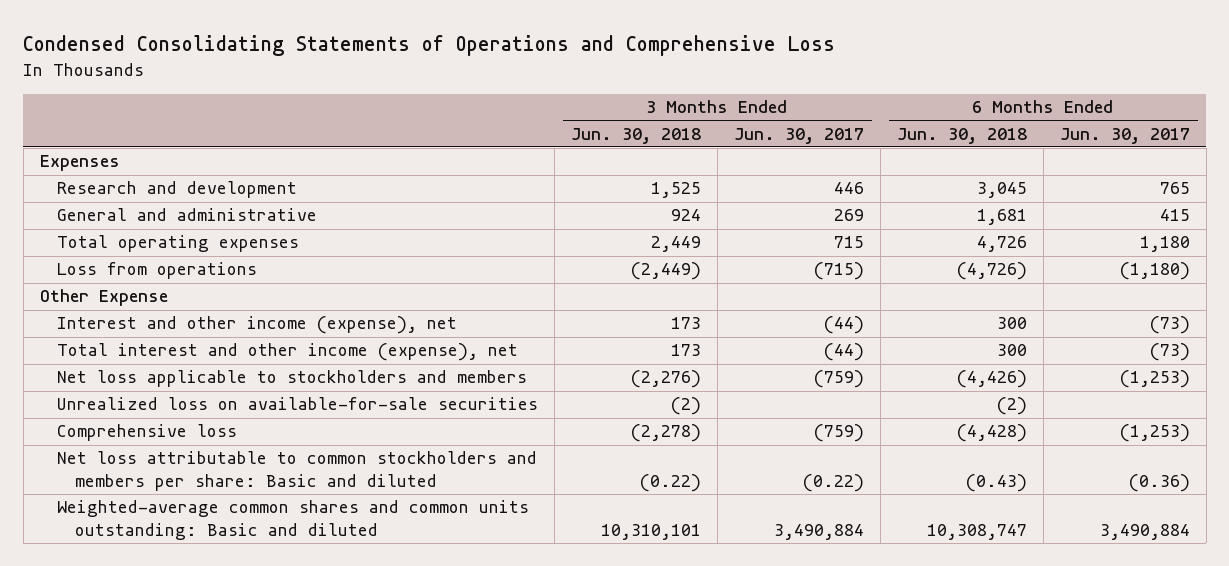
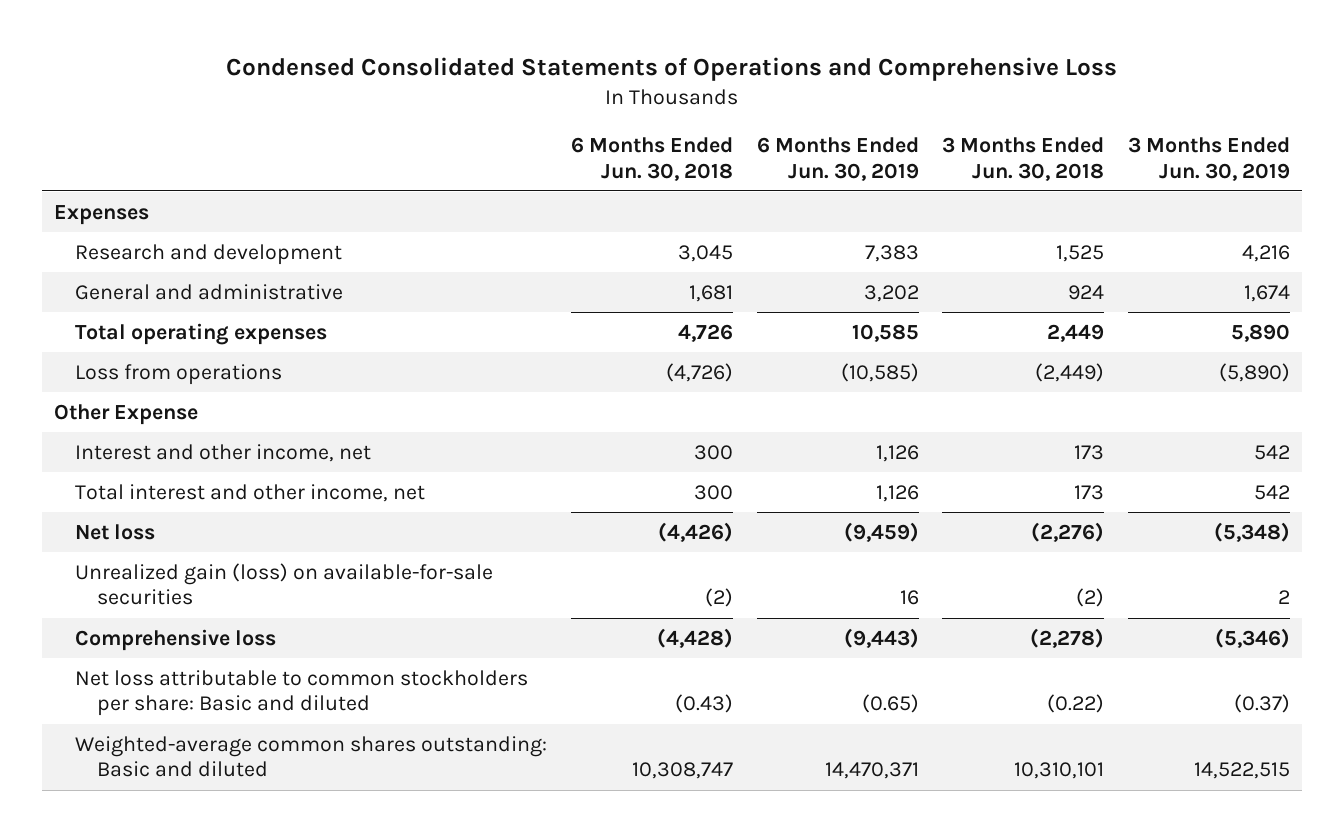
- Condensed Consolidating Statements of Operations and Comprehensive Loss
+ Condensed Consolidated Statements of Operations and Comprehensive Loss
- | 3 Months Ended Jun. 30, 2018 | 3 Months Ended Jun. 30, 2017 | 6 Months Ended Jun. 30, 2018 | 6 Months Ended Jun. 30, 2017
+ | 6 Months Ended Jun. 30, 2018 | 6 Months Ended Jun. 30, 2019 | 3 Months Ended Jun. 30, 2018 | 3 Months Ended Jun. 30, 2019
- Interest and other income (expense), net | 173 | (44) | 300 | (73)
- Total interest and other income (expense), net | 173 | (44) | 300 | (73)
- Net loss applicable to stockholders and members | (2,276) | (759) | (4,426) | (1,253)
- Unrealized loss on available-for-sale securities | (2) | | (2) |
+ Interest and other income, net | 300 | 1,126 | 173 | 542
+ Total interest and other income, net | 300 | 1,126 | 173 | 542
+ Net loss | (4,426) | (9,459) | (2,276) | (5,348)
+ Unrealized gain (loss) on available-for-sale securities | (2) | 16 | (2) | 2
- Net loss attributable to common stockholders and members per share: Basic and diluted | (0.22) | (0.22) | (0.43) | (0.36)
- Weighted-average common shares and common units outstanding: Basic and diluted | 10,310,101 | 3,490,884 | 10,308,747 | 3,490,884
+ Net loss attributable to common stockholders per share: Basic and diluted | (0.43) | (0.65) | (0.22) | (0.37)
+ Weighted-average common shares outstanding: Basic and diluted | 10,308,747 | 14,470,371 | 10,310,101 | 14,522,515

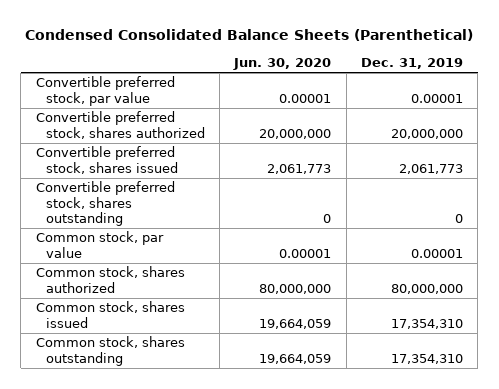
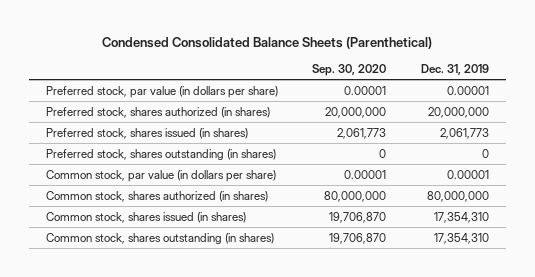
- | Jun. 30, 2020 | Dec. 31, 2019
+ | Sep. 30, 2020 | Dec. 31, 2019
- Convertible preferred stock, par value | 0.00001 | 0.00001
- Convertible preferred stock, shares authorized | 20,000,000 | 20,000,000
- Convertible preferred stock, shares issued | 2,061,773 | 2,061,773
- Convertible preferred stock, shares outstanding | 0 | 0
- Common stock, par value | 0.00001 | 0.00001
- Common stock, shares authorized | 80,000,000 | 80,000,000
- Common stock, shares issued | 19,664,059 | 17,354,310
- Common stock, shares outstanding | 19,664,059 | 17,354,310
+ Preferred stock, par value (in dollars per share) | 0.00001 | 0.00001
+ Preferred stock, shares authorized (in shares) | 20,000,000 | 20,000,000
+ Preferred stock, shares issued (in shares) | 2,061,773 | 2,061,773
+ Preferred stock, shares outstanding (in shares) | 0 | 0
+ Common stock, par value (in dollars per share) | 0.00001 | 0.00001
+ Common stock, shares authorized (in shares) | 80,000,000 | 80,000,000
+ Common stock, shares issued (in shares) | 19,706,870 | 17,354,310
+ Common stock, shares outstanding (in shares) | 19,706,870 | 17,354,310

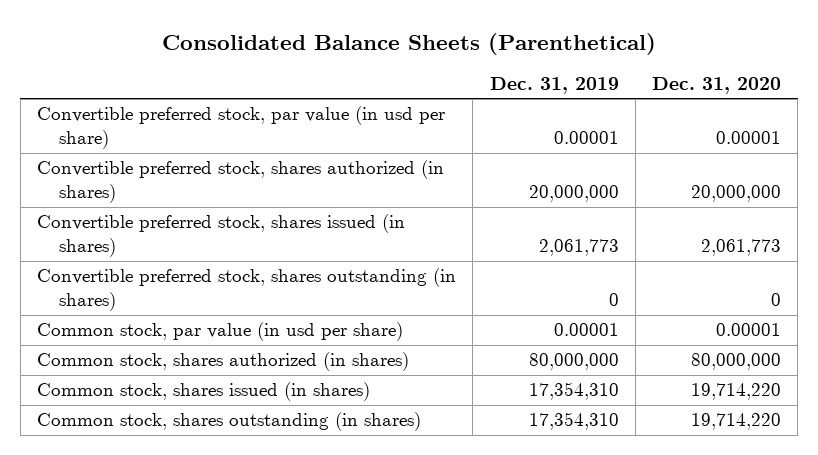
- Condensed Consolidated Balance Sheets (Parenthetical)
+ Consolidated Balance Sheets (Parenthetical)
- | Sep. 30, 2020 | Dec. 31, 2019
+ | Dec. 31, 2019 | Dec. 31, 2020
- Preferred stock, par value (in dollars per share) | 0.00001 | 0.00001
- Preferred stock, shares authorized (in shares) | 20,000,000 | 20,000,000
- Preferred stock, shares issued (in shares) | 2,061,773 | 2,061,773
- Preferred stock, shares outstanding (in shares) | 0 | 0
- Common stock, par value (in dollars per share) | 0.00001 | 0.00001
+ Convertible preferred stock, par value (in usd per share) | 0.00001 | 0.00001
+ Convertible preferred stock, shares authorized (in shares) | 20,000,000 | 20,000,000
+ Convertible preferred stock, shares issued (in shares) | 2,061,773 | 2,061,773
+ Convertible preferred stock, shares outstanding (in shares) | 0 | 0
+ Common stock, par value (in usd per share) | 0.00001 | 0.00001

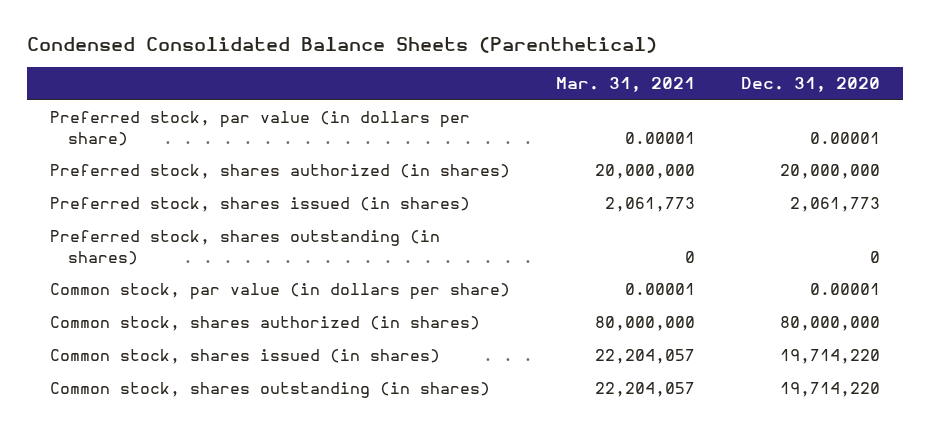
- Consolidated Balance Sheets (Parenthetical)
+ Condensed Consolidated Balance Sheets (Parenthetical)
- | Dec. 31, 2019 | Dec. 31, 2020
+ | Mar. 31, 2021 | Dec. 31, 2020
- Convertible preferred stock, par value (in usd per share) | 0.00001 | 0.00001
- Convertible preferred stock, shares authorized (in shares) | 20,000,000 | 20,000,000
- Convertible preferred stock, shares issued (in shares) | 2,061,773 | 2,061,773
- Convertible preferred stock, shares outstanding (in shares) | 0 | 0
- Common stock, par value (in usd per share) | 0.00001 | 0.00001
+ Preferred stock, par value (in dollars per share) | 0.00001 | 0.00001
+ Preferred stock, shares authorized (in shares) | 20,000,000 | 20,000,000
+ Preferred stock, shares issued (in shares) | 2,061,773 | 2,061,773
+ Preferred stock, shares outstanding (in shares) | 0 | 0
+ Common stock, par value (in dollars per share) | 0.00001 | 0.00001

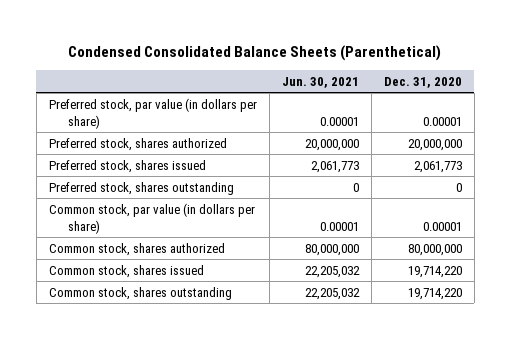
- | Mar. 31, 2021 | Dec. 31, 2020
+ | Jun. 30, 2021 | Dec. 31, 2020
- Preferred stock, shares authorized (in shares) | 20,000,000 | 20,000,000
- Preferred stock, shares issued (in shares) | 2,061,773 | 2,061,773
- Preferred stock, shares outstanding (in shares) | 0 | 0
+ Preferred stock, shares authorized | 20,000,000 | 20,000,000
+ Preferred stock, shares issued | 2,061,773 | 2,061,773
+ Preferred stock, shares outstanding | 0 | 0
- Common stock, shares authorized (in shares) | 80,000,000 | 80,000,000
- Common stock, shares issued (in shares) | 22,204,057 | 19,714,220
- Common stock, shares outstanding (in shares) | 22,204,057 | 19,714,220
+ Common stock, shares authorized | 80,000,000 | 80,000,000
+ Common stock, shares issued | 22,205,032 | 19,714,220
+ Common stock, shares outstanding | 22,205,032 | 19,714,220

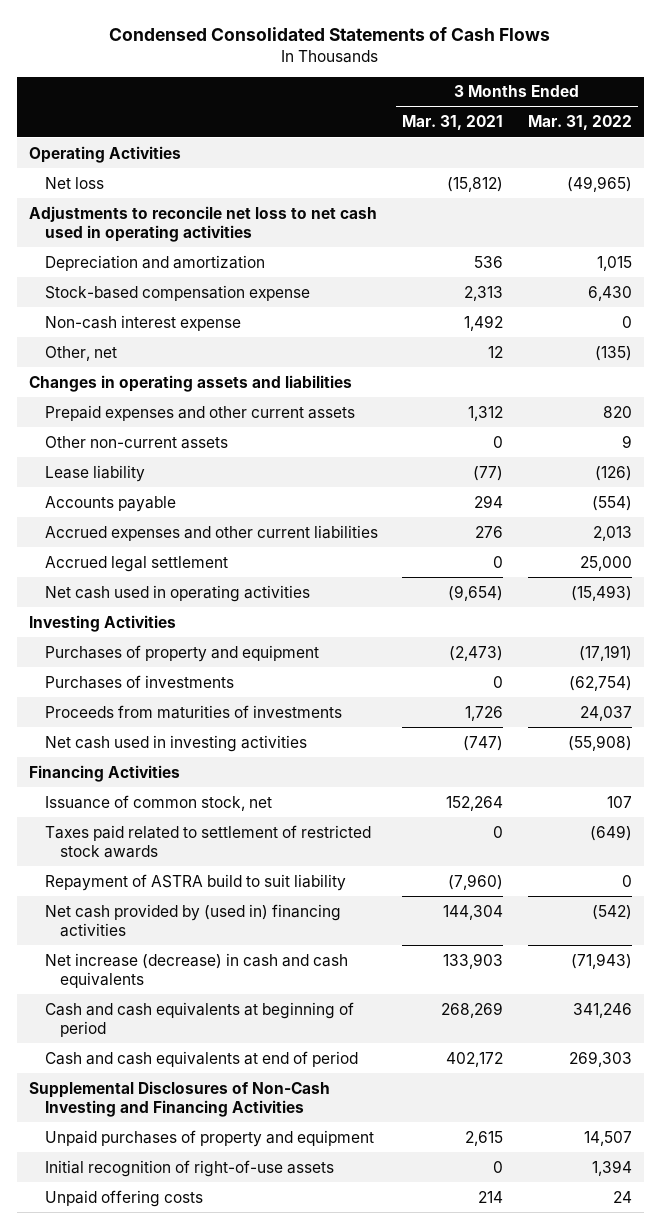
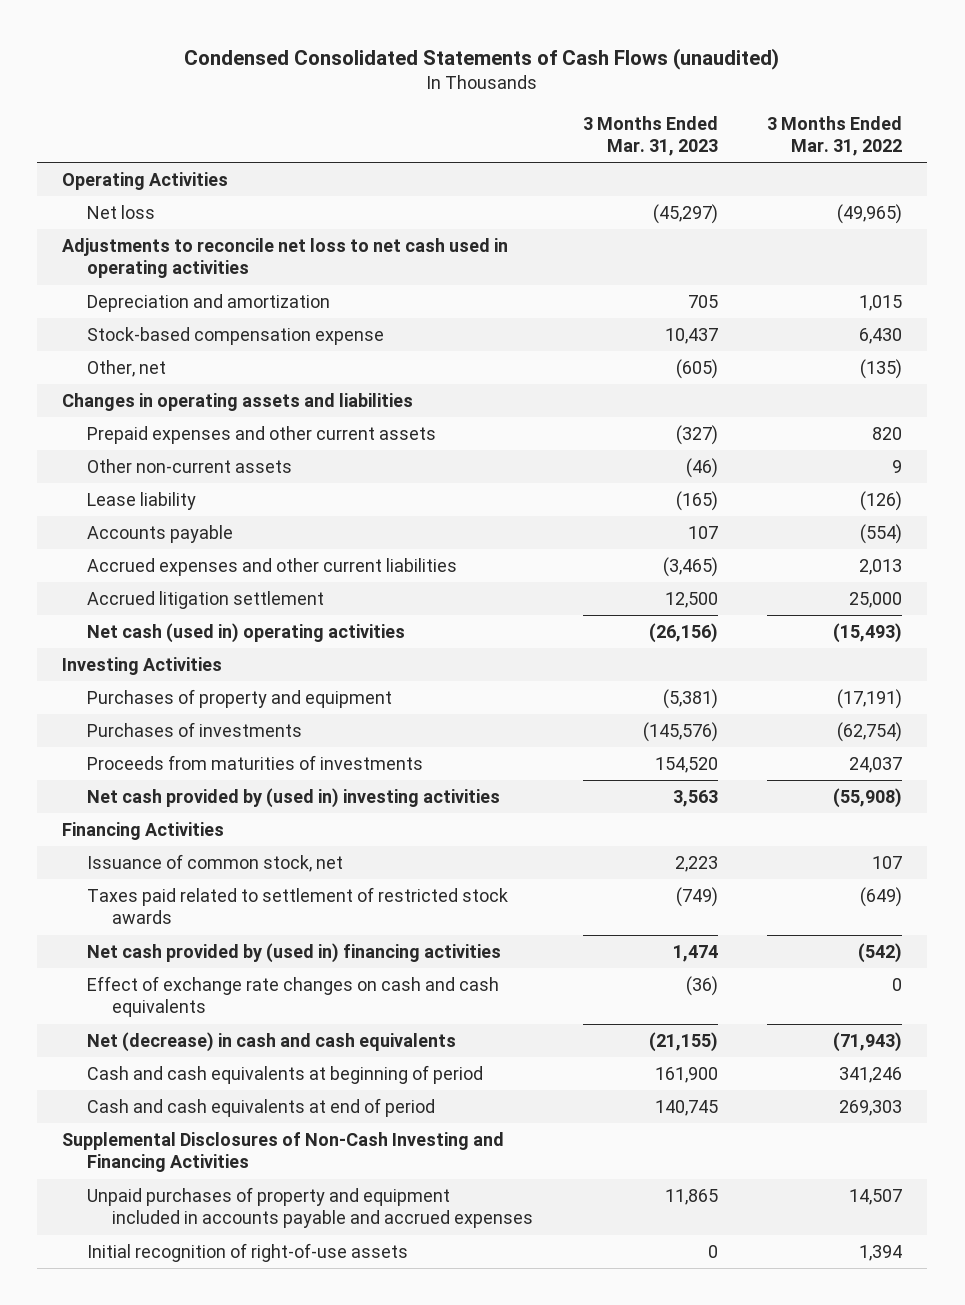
- Condensed Consolidated Statements of Cash Flows
+ Condensed Consolidated Statements of Cash Flows (unaudited)
- | 3 Months Ended Mar. 31, 2021 | 3 Months Ended Mar. 31, 2022
+ | 3 Months Ended Mar. 31, 2023 | 3 Months Ended Mar. 31, 2022
- Non-cash interest expense | 1,492 | 0
- Accrued legal settlement | 0 | 25,000
- Net cash used in operating activities | (9,654) | (15,493)
+ Accrued litigation settlement | 12,500 | 25,000
+ Net cash (used in) operating activities | (26,156) | (15,493)
- Net cash used in investing activities | (747) | (55,908)
+ Net cash provided by (used in) investing activities | 3,563 | (55,908)
- Repayment of ASTRA build to suit liability | (7,960) | 0
- Net increase (decrease) in cash and cash equivalents | 133,903 | (71,943)
+ Effect of exchange rate changes on cash and cash equivalents | (36) | 0
+ Net (decrease) in cash and cash equivalents | (21,155) | (71,943)
- Unpaid purchases of property and equipment | 2,615 | 14,507
+ Unpaid purchases of property and equipment included in accounts payable and accrued expenses | 11,865 | 14,507
- Unpaid offering costs | 214 | 24

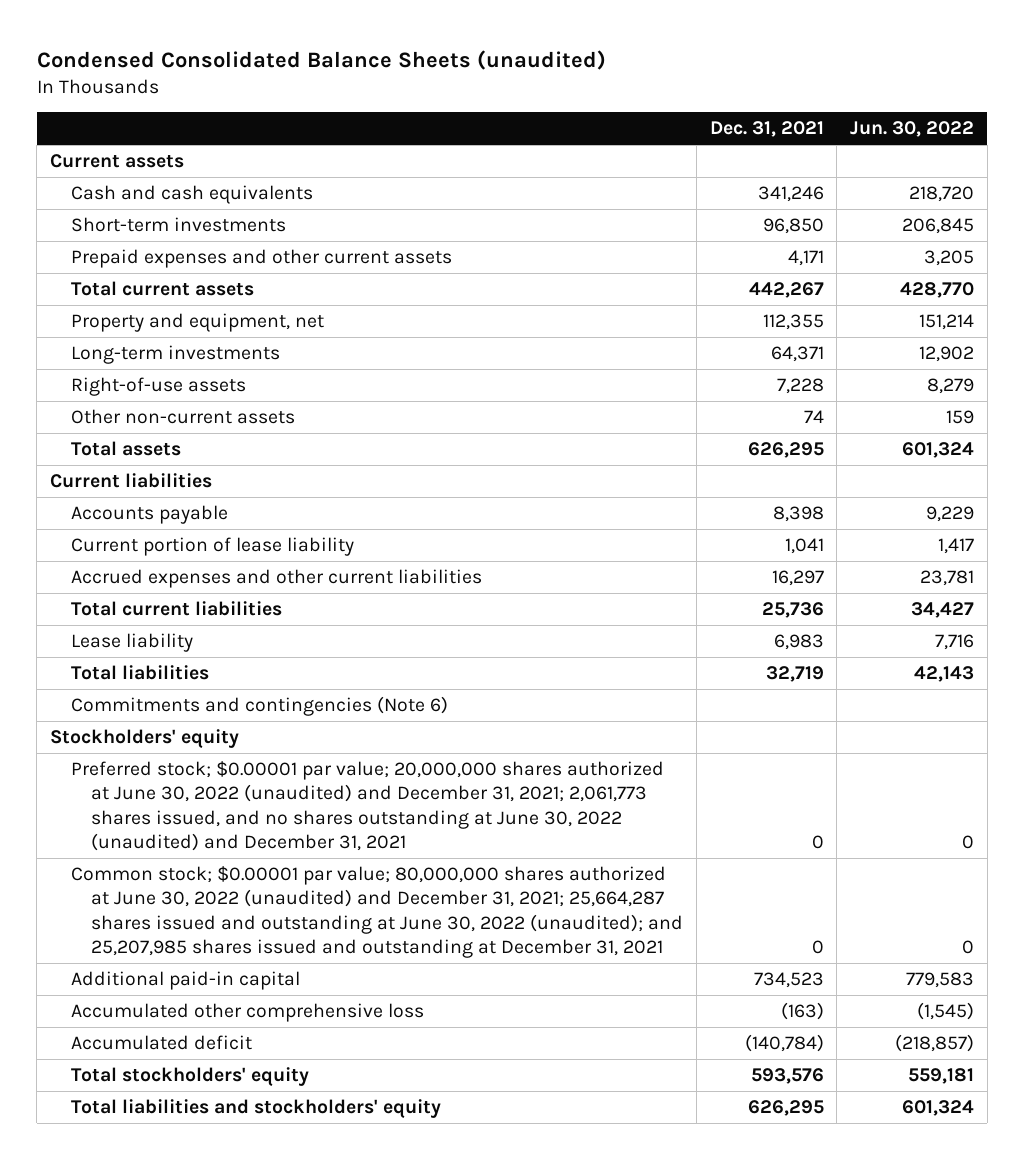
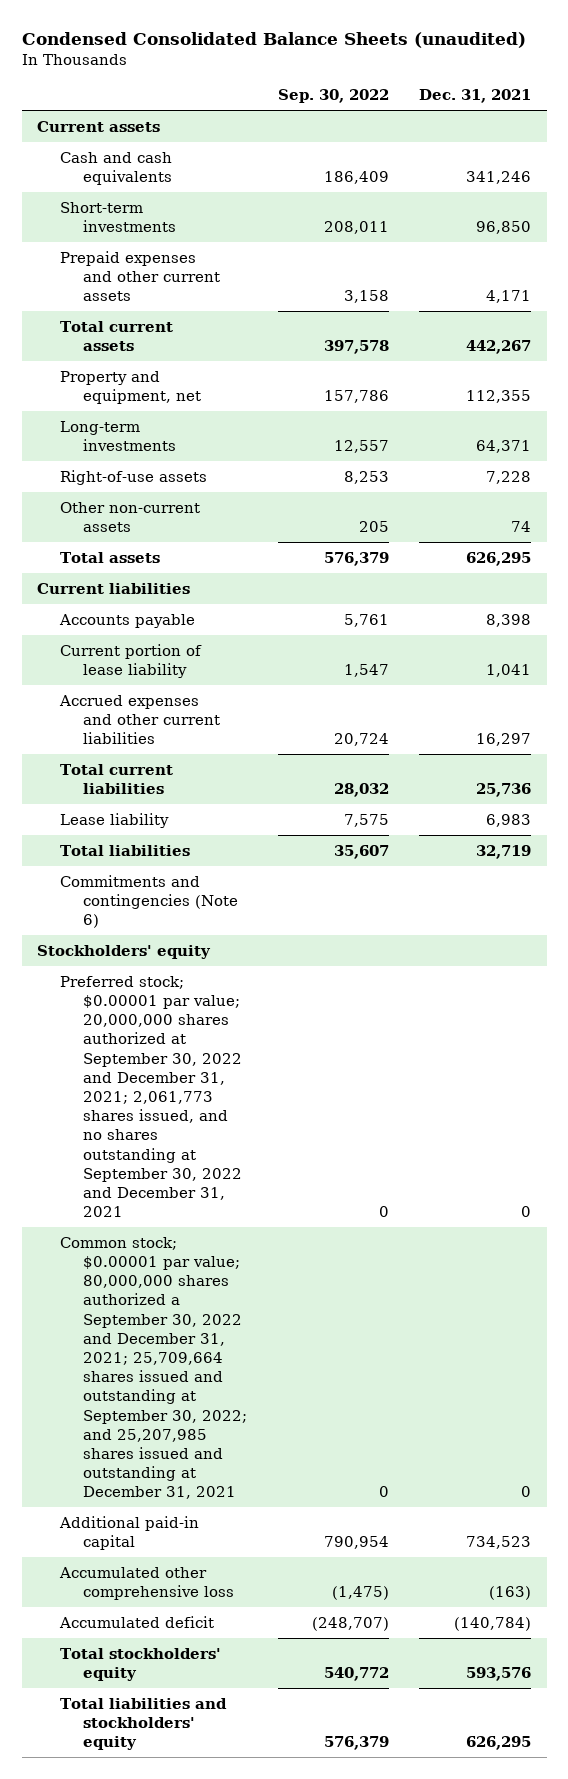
- | Dec. 31, 2021 | Jun. 30, 2022
+ | Sep. 30, 2022 | Dec. 31, 2021
- Preferred stock; $0.00001 par value; 20,000,000 shares authorized at June 30, 2022 (unaudited) and December 31, 2021; 2,061,773 shares issued, and no shares outstanding at June 30, 2022 (unaudited) and December 31, 2021 | 0 | 0
- Common stock; $0.00001 par value; 80,000,000 shares authorized at June 30, 2022 (unaudited) and December 31, 2021; 25,664,287 shares issued and outstanding at June 30, 2022 (unaudited); and 25,207,985 shares issued and outstanding at December 31, 2021 | 0 | 0
+ Preferred stock; $0.00001 par value; 20,000,000 shares authorized at September 30, 2022 and December 31, 2021; 2,061,773 shares issued, and no shares outstanding at September 30, 2022 and December 31, 2021 | 0 | 0
+ Common stock; $0.00001 par value; 80,000,000 shares authorized a September 30, 2022 and December 31, 2021; 25,709,664 shares issued and outstanding at September 30, 2022; and 25,207,985 shares issued and outstanding at December 31, 2021 | 0 | 0

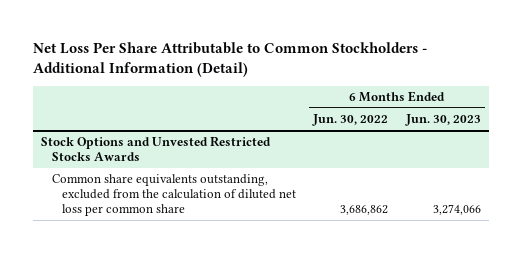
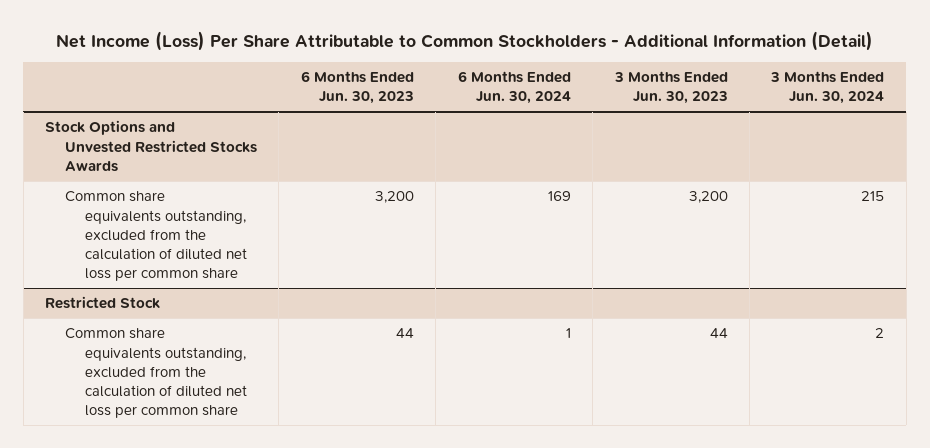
- Net Loss Per Share Attributable to Common Stockholders - Additional Information (Detail)
+ Net Income (Loss) Per Share Attributable to Common Stockholders - Additional Information (Detail)
- | 6 Months Ended Jun. 30, 2022 | 6 Months Ended Jun. 30, 2023
+ | 6 Months Ended Jun. 30, 2023 | 6 Months Ended Jun. 30, 2024 | 3 Months Ended Jun. 30, 2023 | 3 Months Ended Jun. 30, 2024
@ Stock Options and Unvested Restricted Stocks Awards
- Common share equivalents outstanding, excluded from the calculation of diluted net loss per common share | 3,686,862 | 3,274,066
+ Common share equivalents outstanding, excluded from the calculation of diluted net loss per common share | 3,200 | 169 | 3,200 | 215
+ Restricted Stock
+ Common share equivalents outstanding, excluded from the calculation of diluted net loss per common share | 44 | 1 | 44 | 2

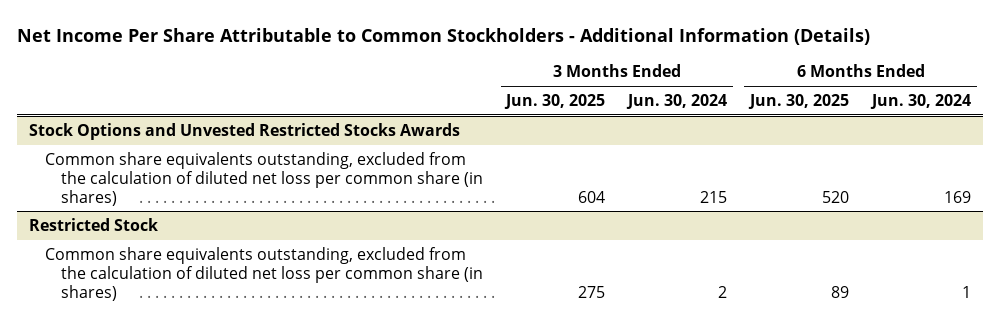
- Net Income (Loss) Per Share Attributable to Common Stockholders - Additional Information (Detail)
+ Net Income Per Share Attributable to Common Stockholders - Additional Information (Details)
- | 6 Months Ended Jun. 30, 2023 | 6 Months Ended Jun. 30, 2024 | 3 Months Ended Jun. 30, 2023 | 3 Months Ended Jun. 30, 2024
+ | 3 Months Ended Jun. 30, 2025 | 3 Months Ended Jun. 30, 2024 | 6 Months Ended Jun. 30, 2025 | 6 Months Ended Jun. 30, 2024
@ Stock Options and Unvested Restricted Stocks Awards
- Common share equivalents outstanding, excluded from the calculation of diluted net loss per common share | 3,200 | 169 | 3,200 | 215
+ Common share equivalents outstanding, excluded from the calculation of diluted net loss per common share (in shares) | 604 | 215 | 520 | 169
@ Restricted Stock
- Common share equivalents outstanding, excluded from the calculation of diluted net loss per common share | 44 | 1 | 44 | 2
+ Common share equivalents outstanding, excluded from the calculation of diluted net loss per common share (in shares) | 275 | 2 | 89 | 1

